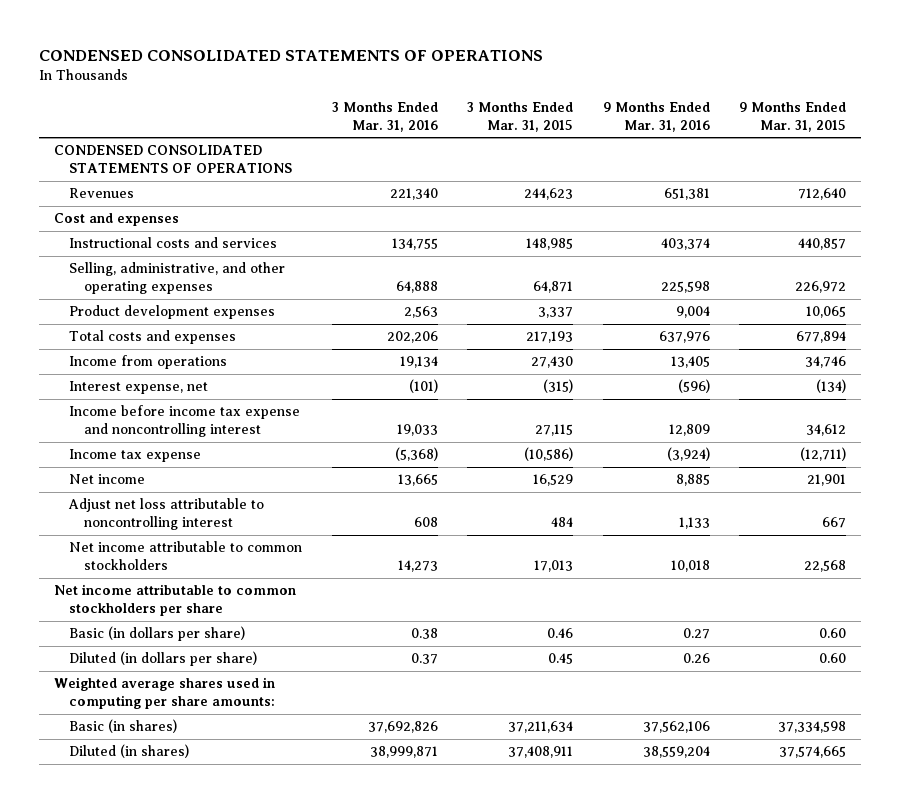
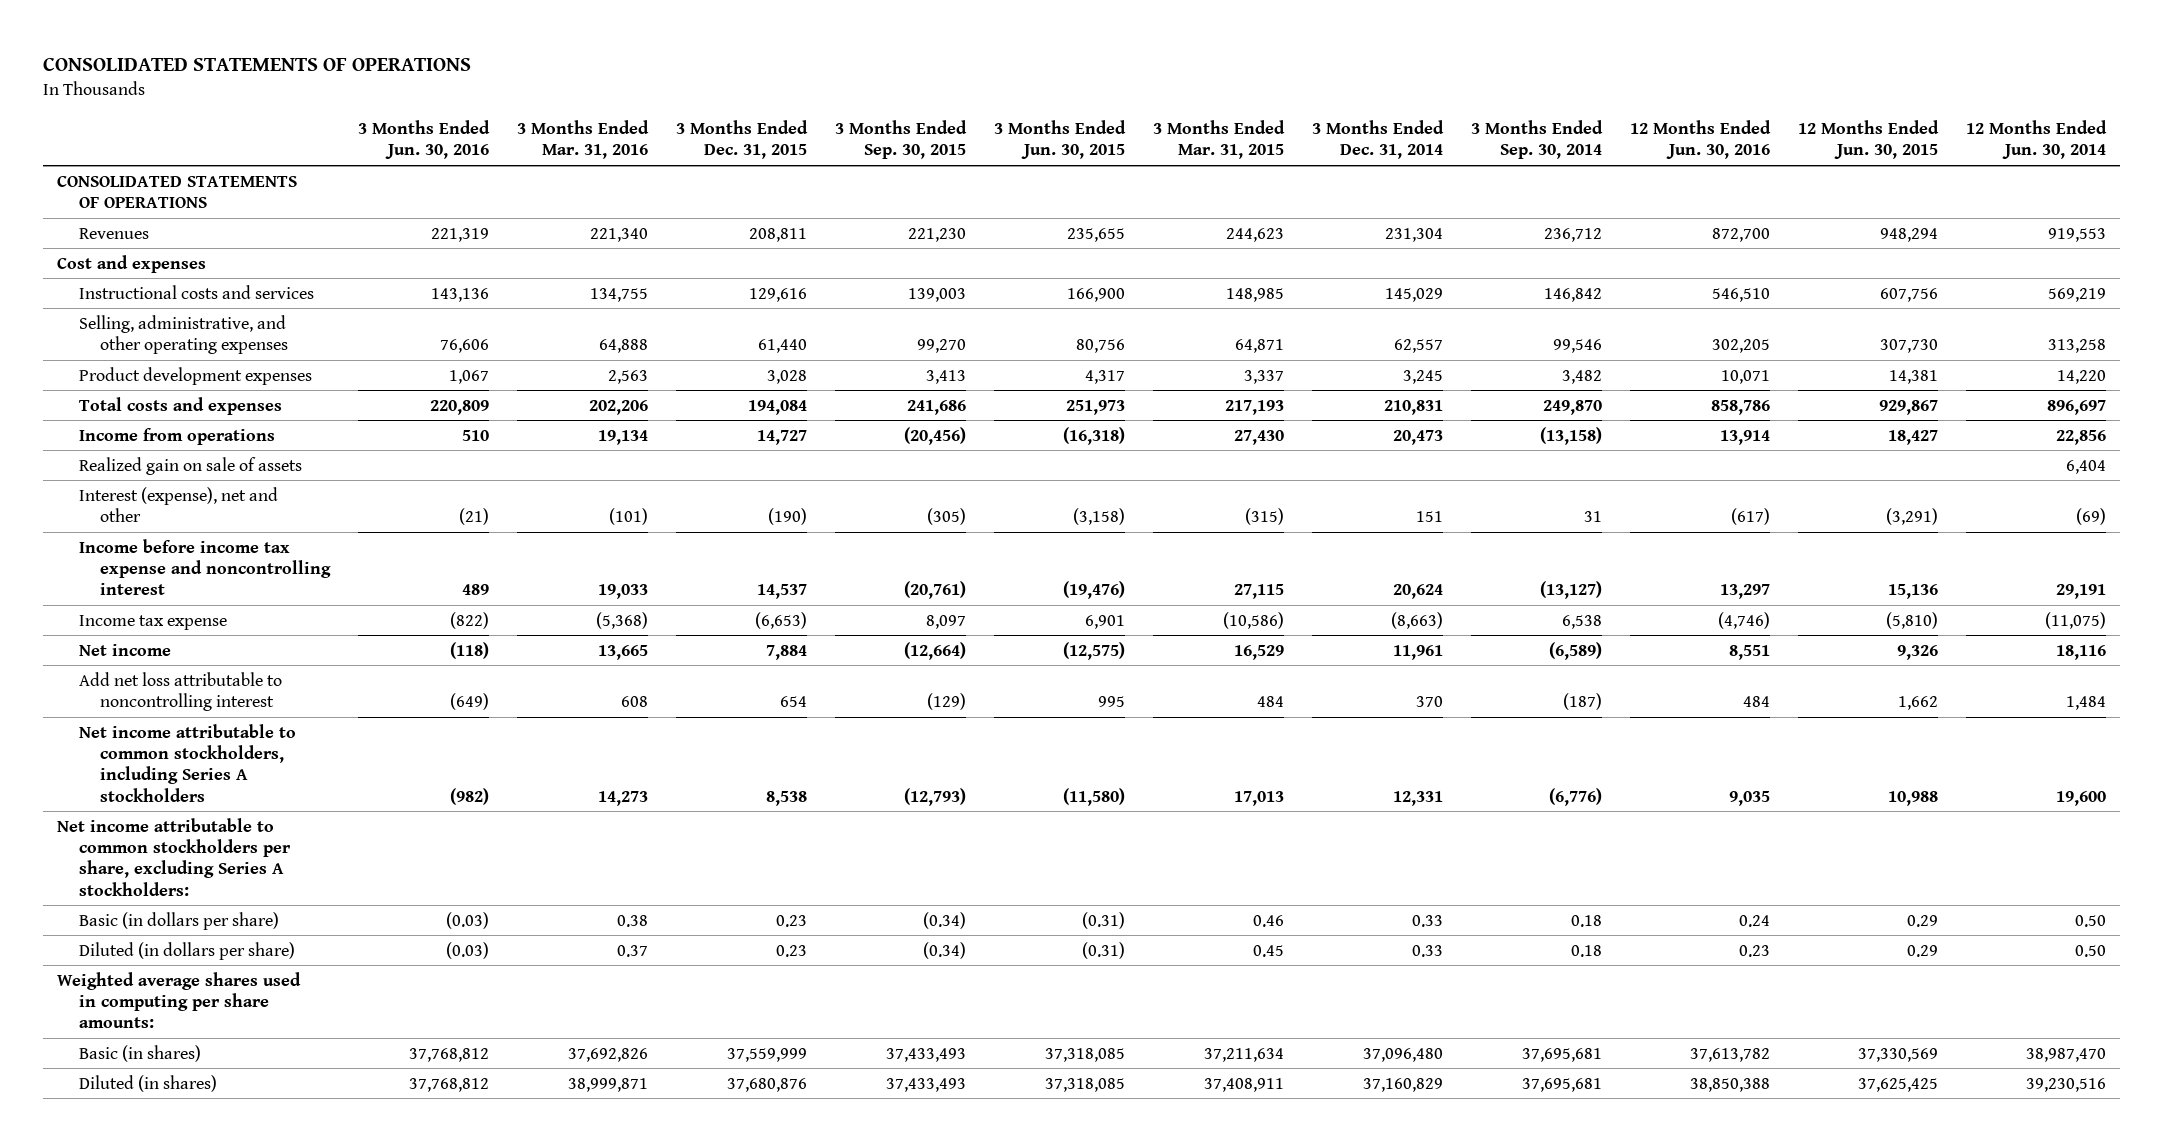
- CONDENSED CONSOLIDATED STATEMENTS OF OPERATIONS
+ CONSOLIDATED STATEMENTS OF OPERATIONS
- | 3 Months Ended Mar. 31, 2016 | 3 Months Ended Mar. 31, 2015 | 9 Months Ended Mar. 31, 2016 | 9 Months Ended Mar. 31, 2015
+ | 3 Months Ended Jun. 30, 2016 | 3 Months Ended Mar. 31, 2016 | 3 Months Ended Dec. 31, 2015 | 3 Months Ended Sep. 30, 2015 | 3 Months Ended Jun. 30, 2015 | 3 Months Ended Mar. 31, 2015 | 3 Months Ended Dec. 31, 2014 | 3 Months Ended Sep. 30, 2014 | 12 Months Ended Jun. 30, 2016 | 12 Months Ended Jun. 30, 2015 | 12 Months Ended Jun. 30, 2014
- CONDENSED CONSOLIDATED STATEMENTS OF OPERATIONS
+ CONSOLIDATED STATEMENTS OF OPERATIONS
- Interest expense, net | (101) | (315) | (596) | (134)
+ Realized gain on sale of assets | | | | | | | | | | | 6,404
+ Interest (expense), net and other | (21) | (101) | (190) | (305) | (3,158) | (315) | 151 | 31 | (617) | (3,291) | (69)
- Adjust net loss attributable to noncontrolling interest | 608 | 484 | 1,133 | 667
- Net income attributable to common stockholders | 14,273 | 17,013 | 10,018 | 22,568
- Net income attributable to common stockholders per share
+ Add net loss attributable to noncontrolling interest | (649) | 608 | 654 | (129) | 995 | 484 | 370 | (187) | 484 | 1,662 | 1,484
+ Net income attributable to common stockholders, including Series A stockholders | (982) | 14,273 | 8,538 | (12,793) | (11,580) | 17,013 | 12,331 | (6,776) | 9,035 | 10,988 | 19,600
+ Net income attributable to common stockholders per share, excluding Series A stockholders:

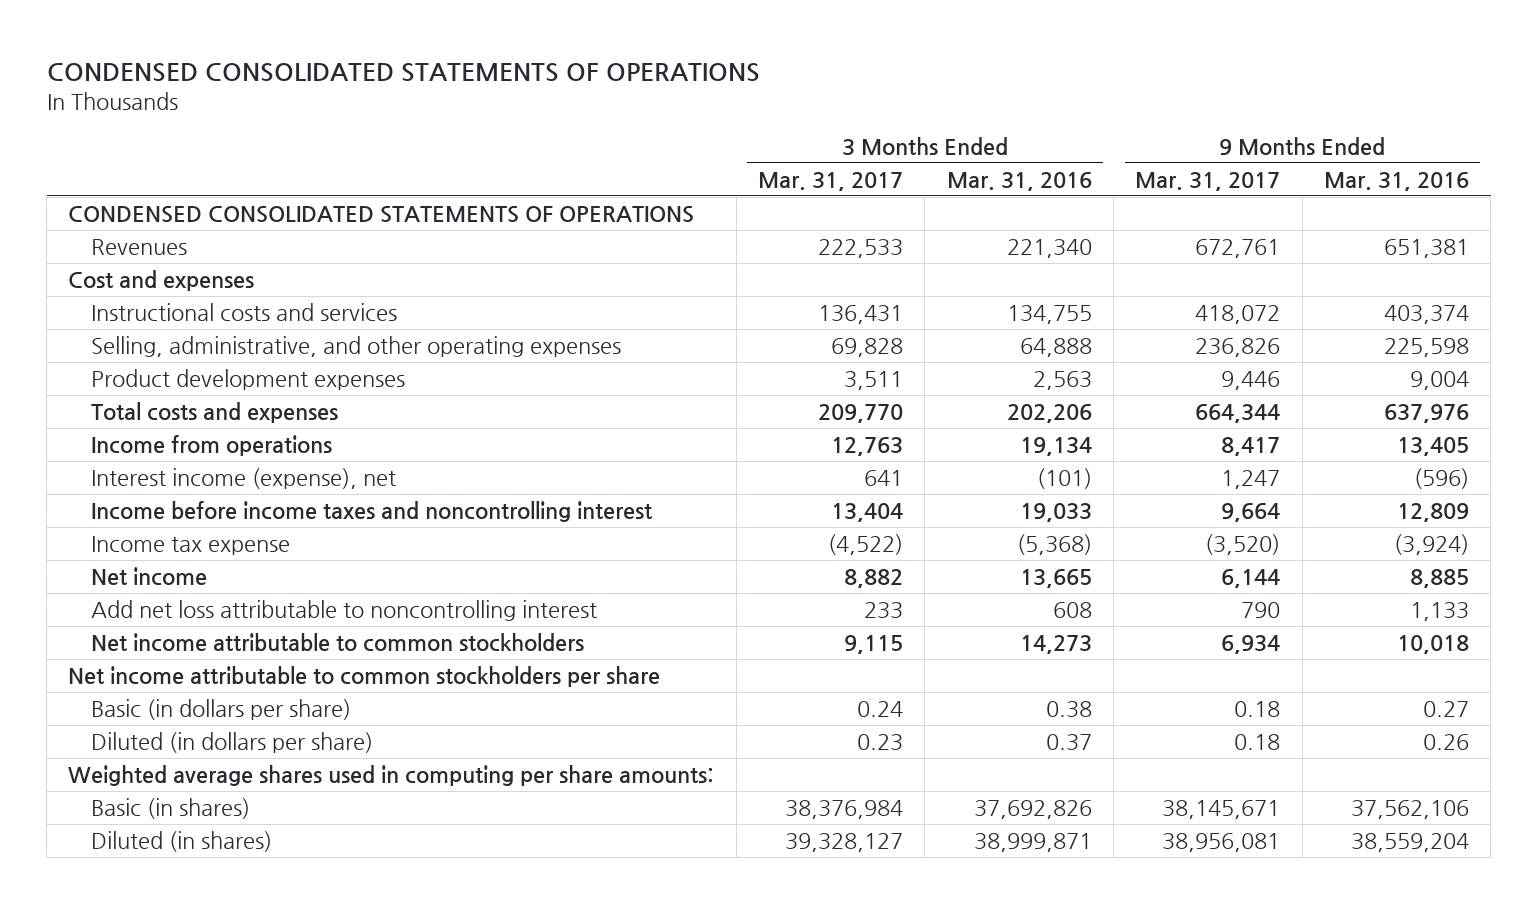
- CONSOLIDATED STATEMENTS OF OPERATIONS
+ CONDENSED CONSOLIDATED STATEMENTS OF OPERATIONS
- | 3 Months Ended Jun. 30, 2016 | 3 Months Ended Mar. 31, 2016 | 3 Months Ended Dec. 31, 2015 | 3 Months Ended Sep. 30, 2015 | 3 Months Ended Jun. 30, 2015 | 3 Months Ended Mar. 31, 2015 | 3 Months Ended Dec. 31, 2014 | 3 Months Ended Sep. 30, 2014 | 12 Months Ended Jun. 30, 2016 | 12 Months Ended Jun. 30, 2015 | 12 Months Ended Jun. 30, 2014
+ | 3 Months Ended Mar. 31, 2017 | 3 Months Ended Mar. 31, 2016 | 9 Months Ended Mar. 31, 2017 | 9 Months Ended Mar. 31, 2016
- CONSOLIDATED STATEMENTS OF OPERATIONS
+ CONDENSED CONSOLIDATED STATEMENTS OF OPERATIONS
- Realized gain on sale of assets | | | | | | | | | | | 6,404
- Interest (expense), net and other | (21) | (101) | (190) | (305) | (3,158) | (315) | 151 | 31 | (617) | (3,291) | (69)
- Income before income tax expense and noncontrolling interest | 489 | 19,033 | 14,537 | (20,761) | (19,476) | 27,115 | 20,624 | (13,127) | 13,297 | 15,136 | 29,191
+ Interest income (expense), net | 641 | (101) | 1,247 | (596)
+ Income before income taxes and noncontrolling interest | 13,404 | 19,033 | 9,664 | 12,809
- Net income attributable to common stockholders, including Series A stockholders | (982) | 14,273 | 8,538 | (12,793) | (11,580) | 17,013 | 12,331 | (6,776) | 9,035 | 10,988 | 19,600
- Net income attributable to common stockholders per share, excluding Series A stockholders:
+ Net income attributable to common stockholders | 9,115 | 14,273 | 6,934 | 10,018
+ Net income attributable to common stockholders per share

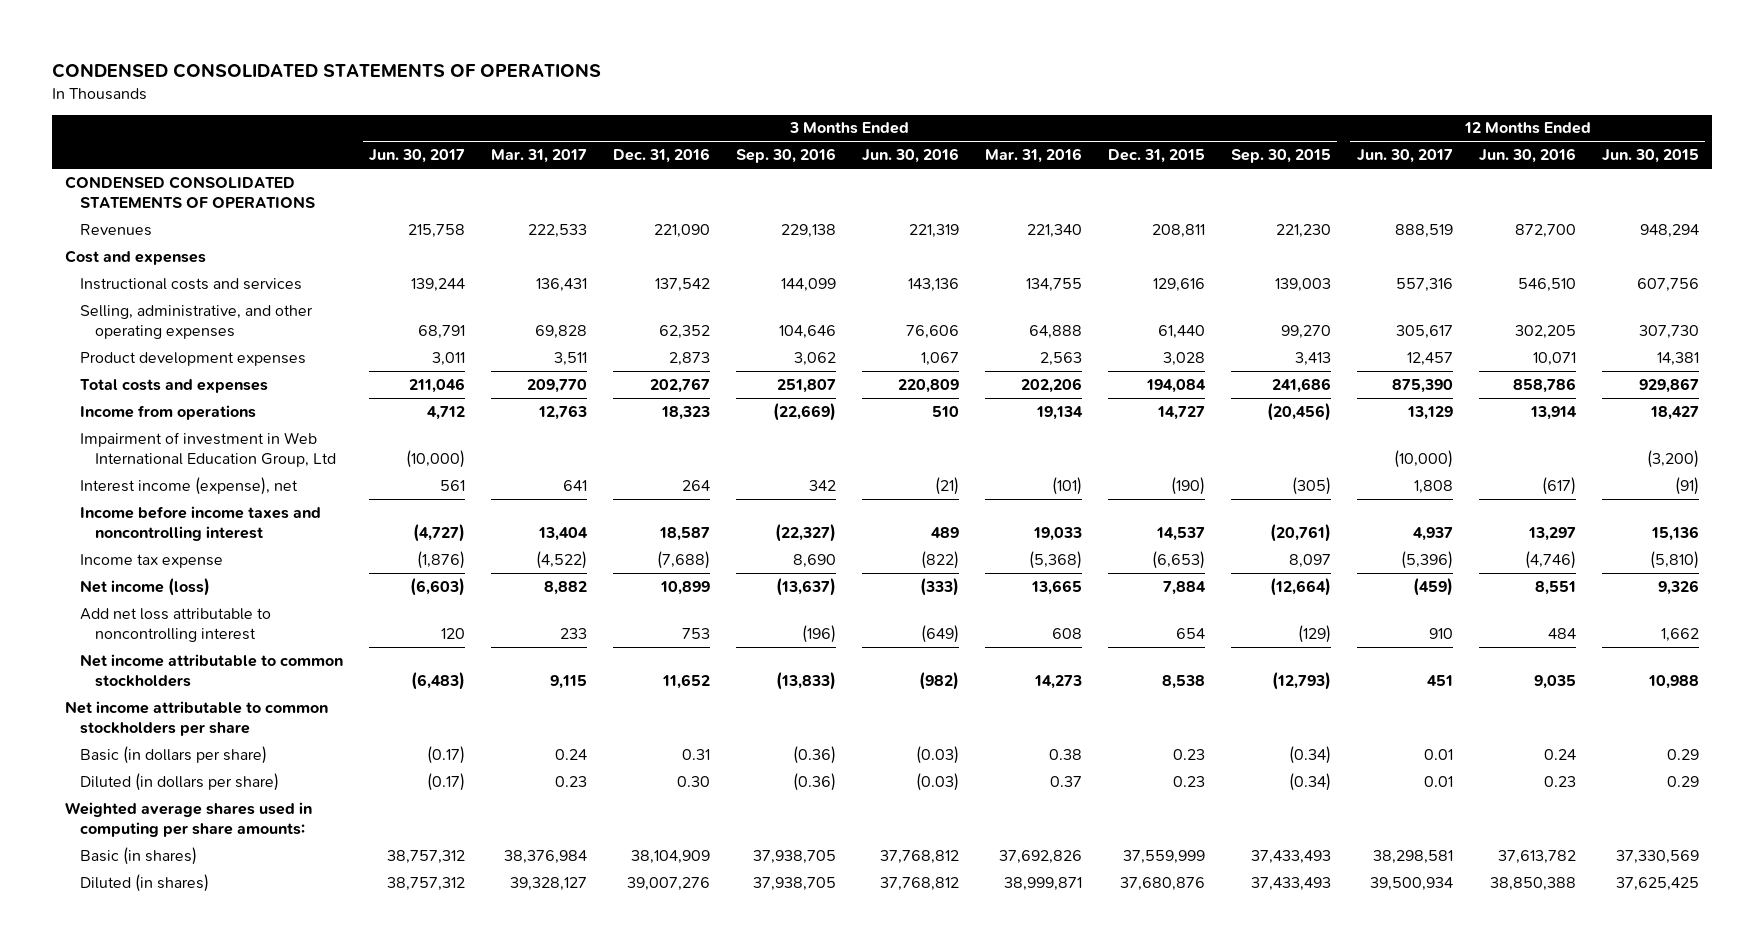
- | 3 Months Ended Mar. 31, 2017 | 3 Months Ended Mar. 31, 2016 | 9 Months Ended Mar. 31, 2017 | 9 Months Ended Mar. 31, 2016
+ | 3 Months Ended Jun. 30, 2017 | 3 Months Ended Mar. 31, 2017 | 3 Months Ended Dec. 31, 2016 | 3 Months Ended Sep. 30, 2016 | 3 Months Ended Jun. 30, 2016 | 3 Months Ended Mar. 31, 2016 | 3 Months Ended Dec. 31, 2015 | 3 Months Ended Sep. 30, 2015 | 12 Months Ended Jun. 30, 2017 | 12 Months Ended Jun. 30, 2016 | 12 Months Ended Jun. 30, 2015
+ Impairment of investment in Web International Education Group, Ltd | (10,000) | | | | | | | | (10,000) | | (3,200)
- Net income | 8,882 | 13,665 | 6,144 | 8,885
+ Net income (loss) | (6,603) | 8,882 | 10,899 | (13,637) | (333) | 13,665 | 7,884 | (12,664) | (459) | 8,551 | 9,326

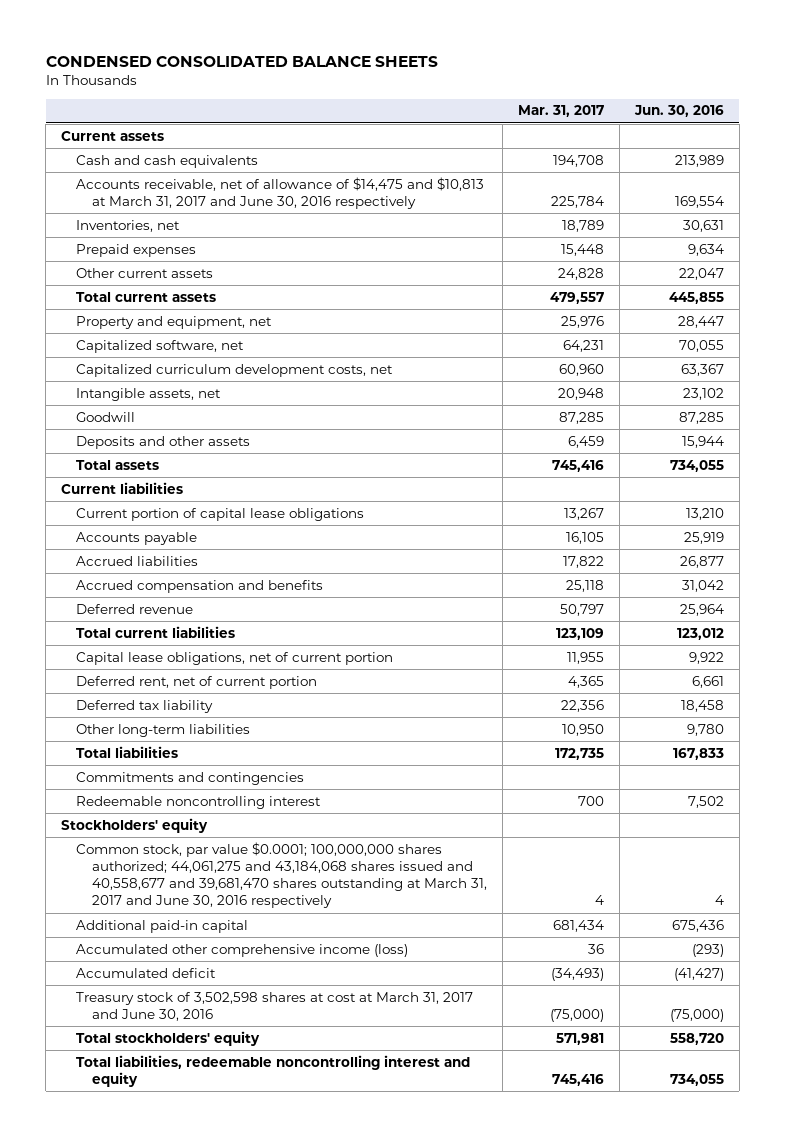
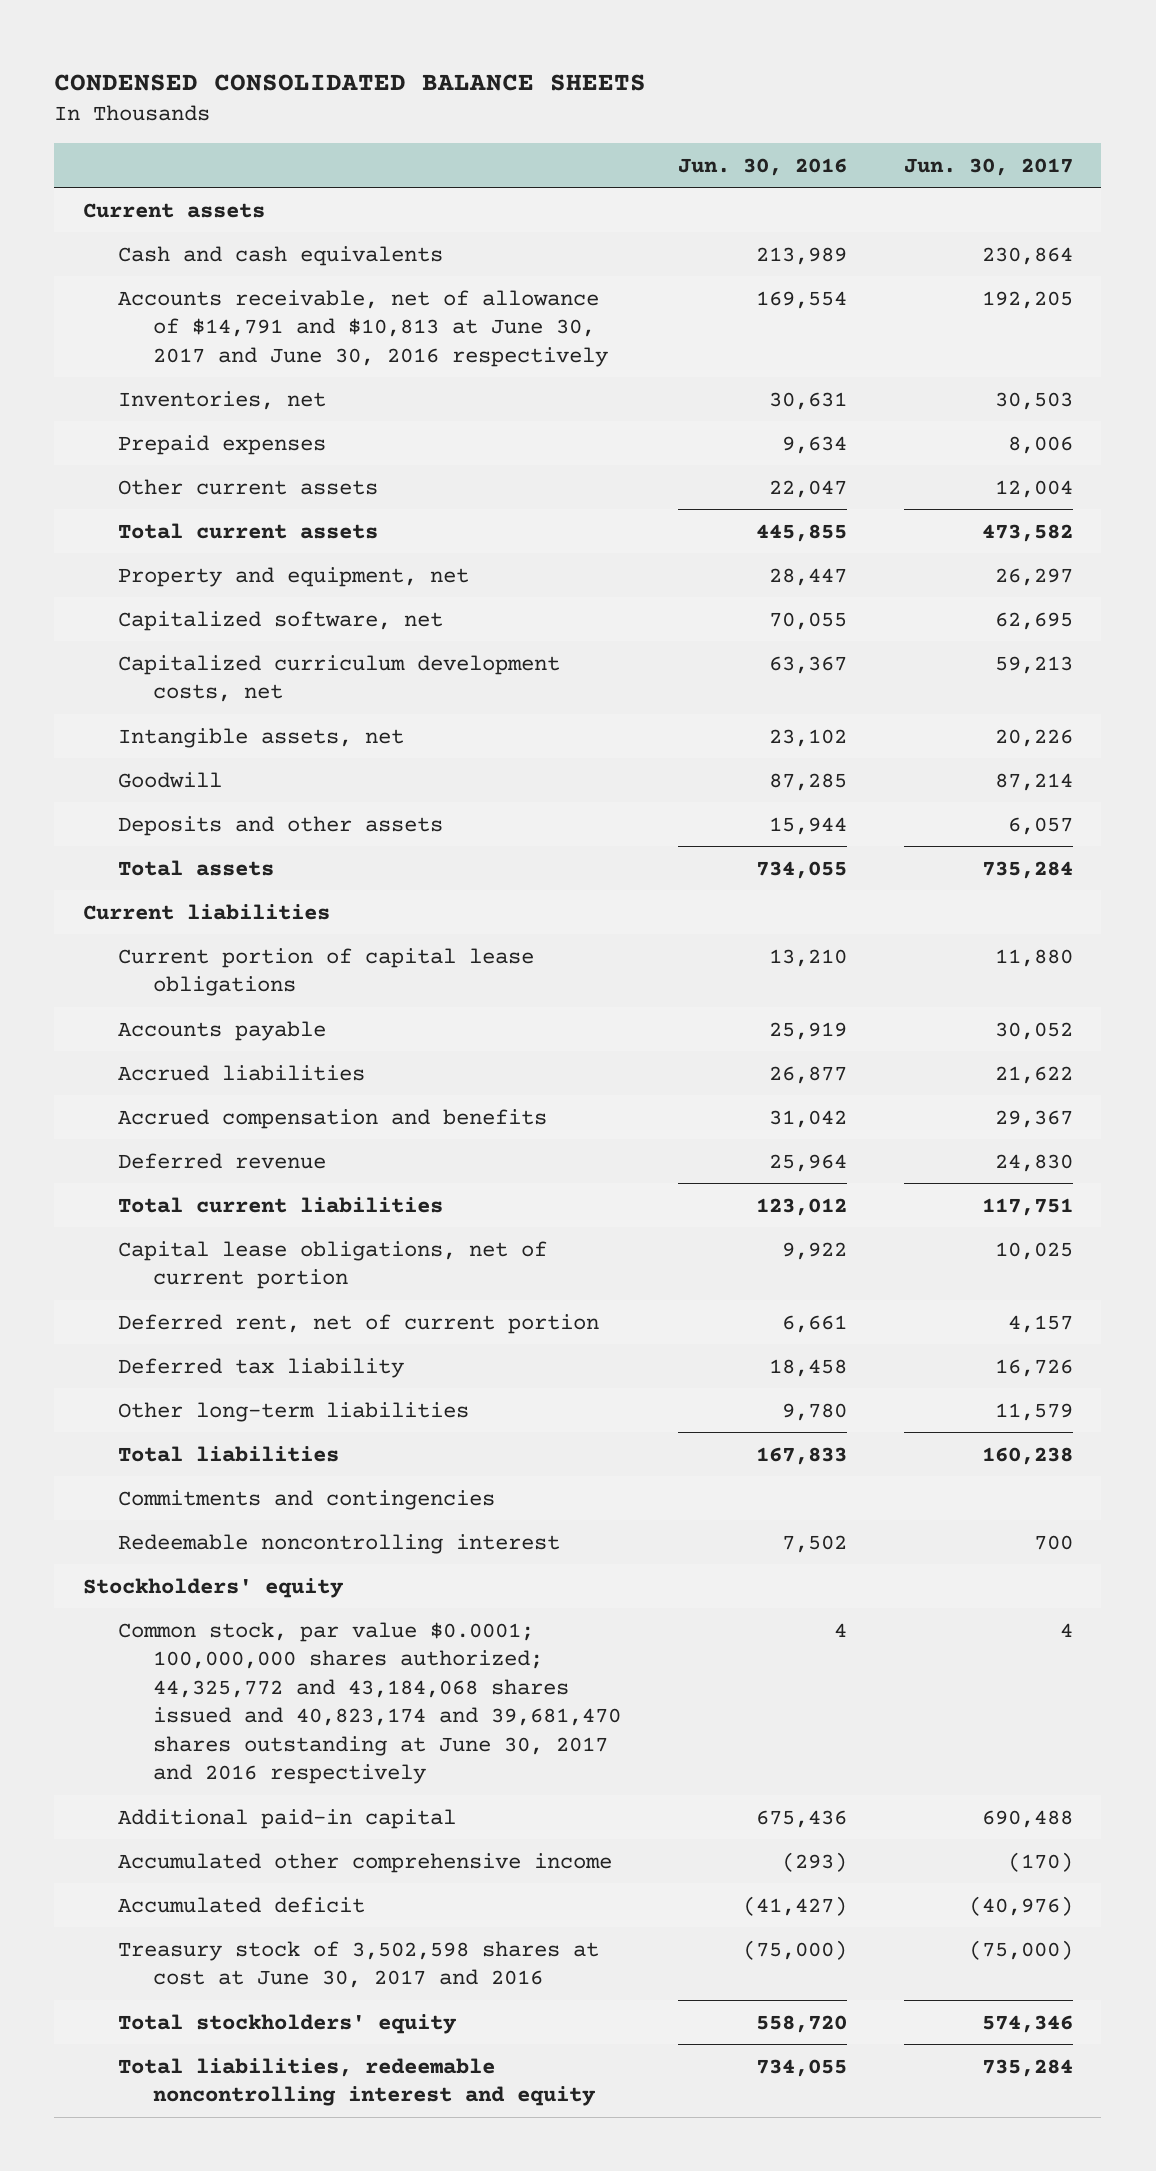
- | Mar. 31, 2017 | Jun. 30, 2016
+ | Jun. 30, 2016 | Jun. 30, 2017
- Accounts receivable, net of allowance of $14,475 and $10,813 at March 31, 2017 and June 30, 2016 respectively | 225,784 | 169,554
+ Accounts receivable, net of allowance of $14,791 and $10,813 at June 30, 2017 and June 30, 2016 respectively | 169,554 | 192,205
- Common stock, par value $0.0001; 100,000,000 shares authorized; 44,061,275 and 43,184,068 shares issued and 40,558,677 and 39,681,470 shares outstanding at March 31, 2017 and June 30, 2016 respectively | 4 | 4
+ Common stock, par value $0.0001; 100,000,000 shares authorized; 44,325,772 and 43,184,068 shares issued and 40,823,174 and 39,681,470 shares outstanding at June 30, 2017 and 2016 respectively | 4 | 4
- Accumulated other comprehensive income (loss) | 36 | (293)
+ Accumulated other comprehensive income | (293) | (170)
- Treasury stock of 3,502,598 shares at cost at March 31, 2017 and June 30, 2016 | (75,000) | (75,000)
+ Treasury stock of 3,502,598 shares at cost at June 30, 2017 and 2016 | (75,000) | (75,000)

